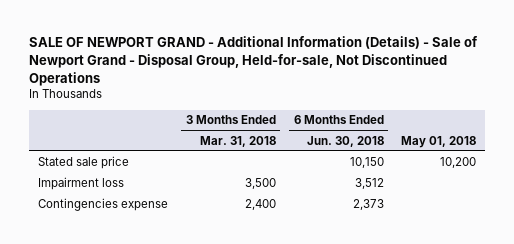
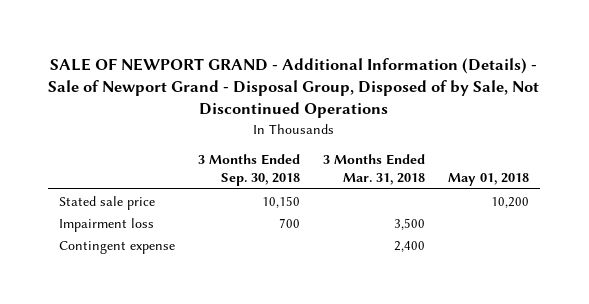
- SALE OF NEWPORT GRAND - Additional Information (Details) - Sale of Newport Grand - Disposal Group, Held-for-sale, Not Discontinued Operations
+ SALE OF NEWPORT GRAND - Additional Information (Details) - Sale of Newport Grand - Disposal Group, Disposed of by Sale, Not Discontinued Operations
- | 3 Months Ended Mar. 31, 2018 | 6 Months Ended Jun. 30, 2018 | May 01, 2018
+ | 3 Months Ended Sep. 30, 2018 | 3 Months Ended Mar. 31, 2018 | May 01, 2018
- Contingencies expense | 2,400 | 2,373 |
+ Contingent expense | | 2,400 |

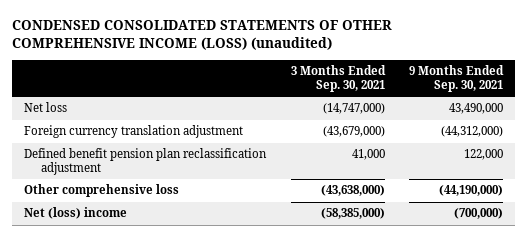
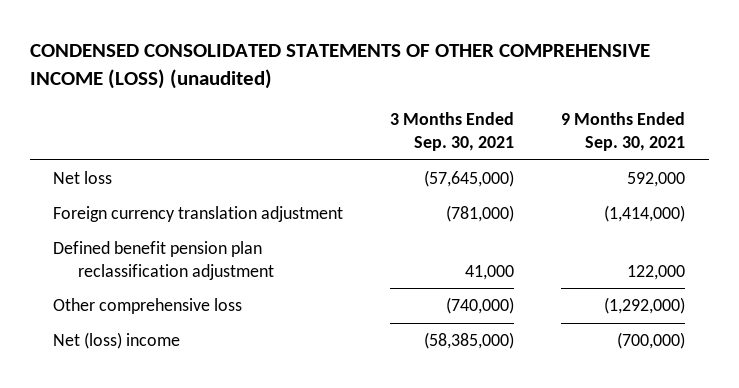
- Net loss | (14,747,000) | 43,490,000
- Foreign currency translation adjustment | (43,679,000) | (44,312,000)
+ Net loss | (57,645,000) | 592,000
+ Foreign currency translation adjustment | (781,000) | (1,414,000)
- Other comprehensive loss | (43,638,000) | (44,190,000)
+ Other comprehensive loss | (740,000) | (1,292,000)

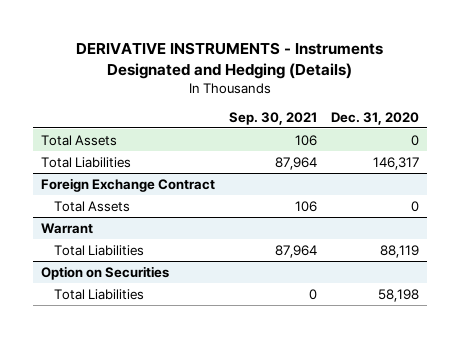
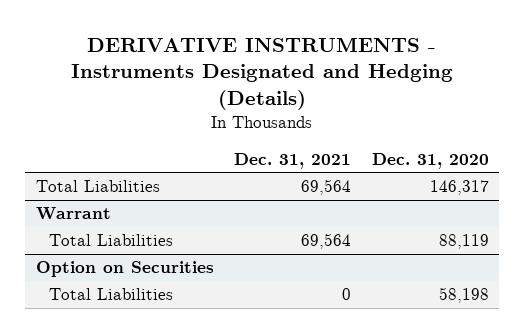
- | Sep. 30, 2021 | Dec. 31, 2020
+ | Dec. 31, 2021 | Dec. 31, 2020
- Total Assets | 106 | 0
- Foreign Exchange Contract
- Total Assets | 106 | 0

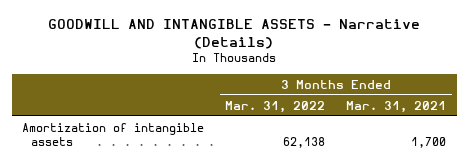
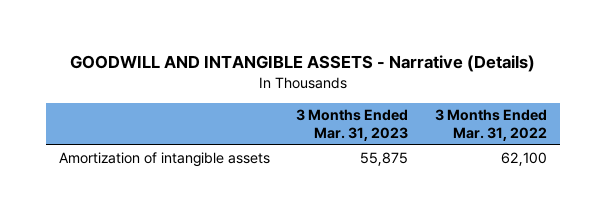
- | 3 Months Ended Mar. 31, 2022 | 3 Months Ended Mar. 31, 2021
+ | 3 Months Ended Mar. 31, 2023 | 3 Months Ended Mar. 31, 2022
- Amortization of intangible assets | 62,138 | 1,700
+ Amortization of intangible assets | 55,875 | 62,100

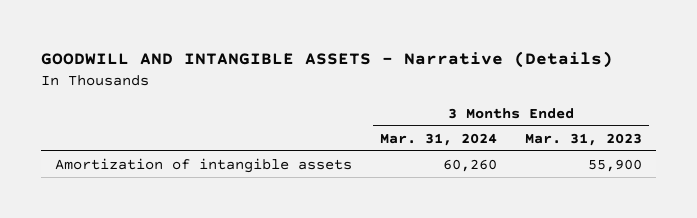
- | 3 Months Ended Mar. 31, 2023 | 3 Months Ended Mar. 31, 2022
+ | 3 Months Ended Mar. 31, 2024 | 3 Months Ended Mar. 31, 2023
- Amortization of intangible assets | 55,875 | 62,100
+ Amortization of intangible assets | 60,260 | 55,900

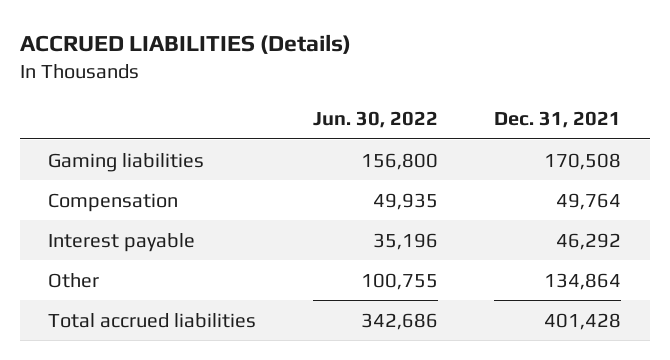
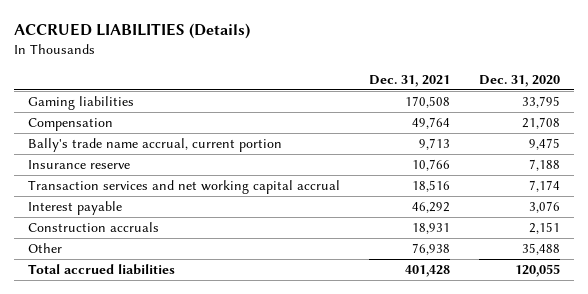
- | Jun. 30, 2022 | Dec. 31, 2021
+ | Dec. 31, 2021 | Dec. 31, 2020
+ Bally's trade name accrual, current portion | 9,713 | 9,475
+ Insurance reserve | 10,766 | 7,188
+ Transaction services and net working capital accrual | 18,516 | 7,174
- Other | 100,755 | 134,864
+ Construction accruals | 18,931 | 2,151
+ Other | 76,938 | 35,488

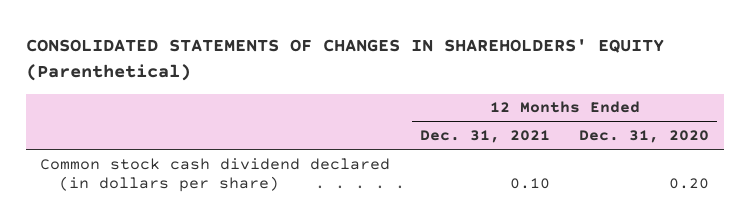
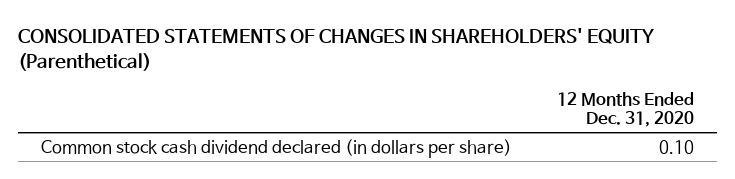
- | 12 Months Ended Dec. 31, 2021 | 12 Months Ended Dec. 31, 2020
+ | 12 Months Ended Dec. 31, 2020
- Common stock cash dividend declared (in dollars per share) | 0.10 | 0.20
+ Common stock cash dividend declared (in dollars per share) | 0.10

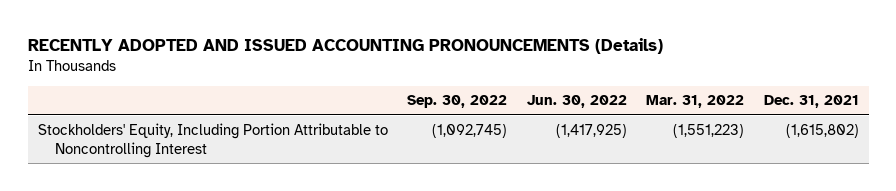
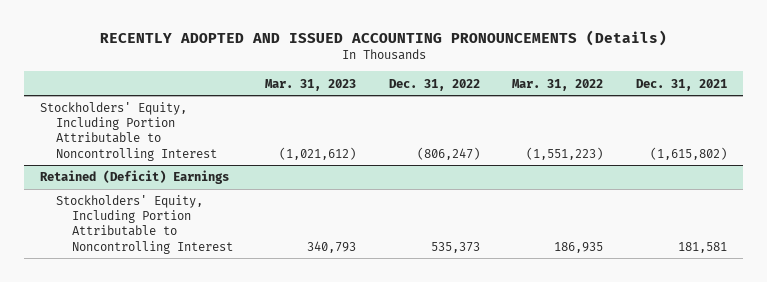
- | Sep. 30, 2022 | Jun. 30, 2022 | Mar. 31, 2022 | Dec. 31, 2021
+ | Mar. 31, 2023 | Dec. 31, 2022 | Mar. 31, 2022 | Dec. 31, 2021
+ Retained (Deficit) Earnings
+ Stockholders' Equity, Including Portion Attributable to Noncontrolling Interest | 340,793 | 535,373 | 186,935 | 181,581

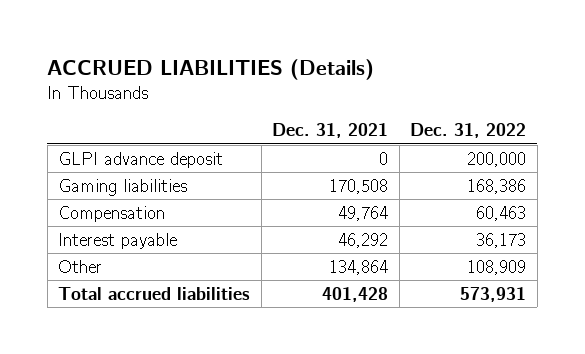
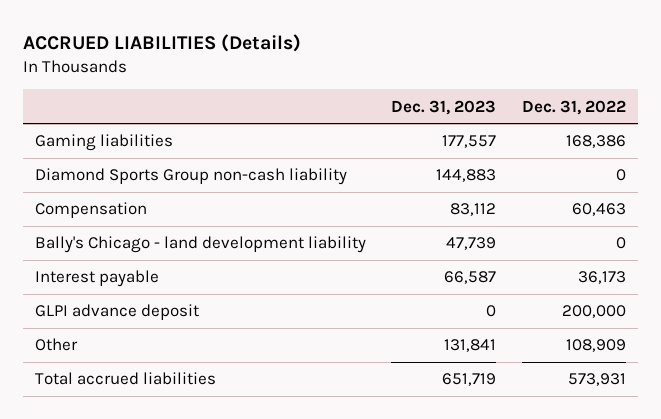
- | Dec. 31, 2021 | Dec. 31, 2022
+ | Dec. 31, 2023 | Dec. 31, 2022
+ Diamond Sports Group non-cash liability | 144,883 | 0
+ Bally's Chicago - land development liability | 47,739 | 0
moved down: GLPI advance deposit | 0 | 200,000

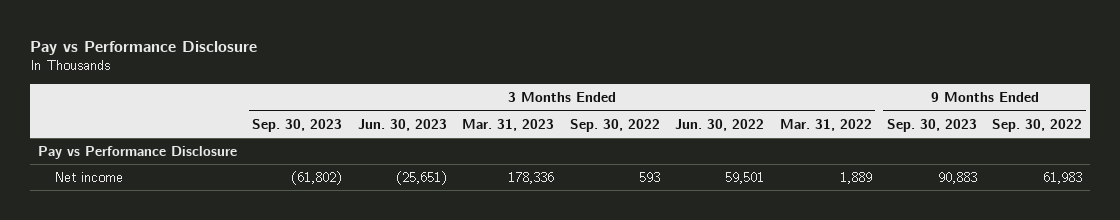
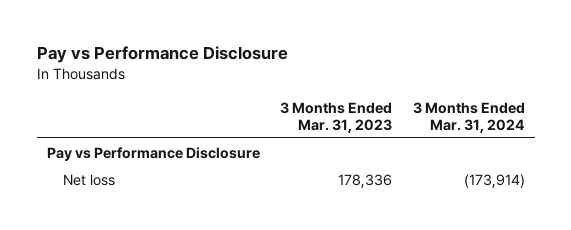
- | 3 Months Ended Sep. 30, 2023 | 3 Months Ended Jun. 30, 2023 | 3 Months Ended Mar. 31, 2023 | 3 Months Ended Sep. 30, 2022 | 3 Months Ended Jun. 30, 2022 | 3 Months Ended Mar. 31, 2022 | 9 Months Ended Sep. 30, 2023 | 9 Months Ended Sep. 30, 2022
+ | 3 Months Ended Mar. 31, 2023 | 3 Months Ended Mar. 31, 2024
- Net income | (61,802) | (25,651) | 178,336 | 593 | 59,501 | 1,889 | 90,883 | 61,983
+ Net loss | 178,336 | (173,914)

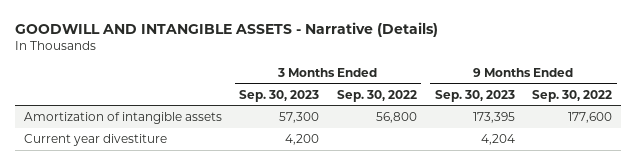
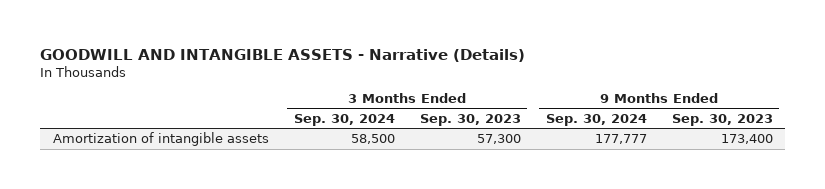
- | 3 Months Ended Sep. 30, 2023 | 3 Months Ended Sep. 30, 2022 | 9 Months Ended Sep. 30, 2023 | 9 Months Ended Sep. 30, 2022
+ | 3 Months Ended Sep. 30, 2024 | 3 Months Ended Sep. 30, 2023 | 9 Months Ended Sep. 30, 2024 | 9 Months Ended Sep. 30, 2023
- Amortization of intangible assets | 57,300 | 56,800 | 173,395 | 177,600
- Current year divestiture | 4,200 | | 4,204 |
+ Amortization of intangible assets | 58,500 | 57,300 | 177,777 | 173,400

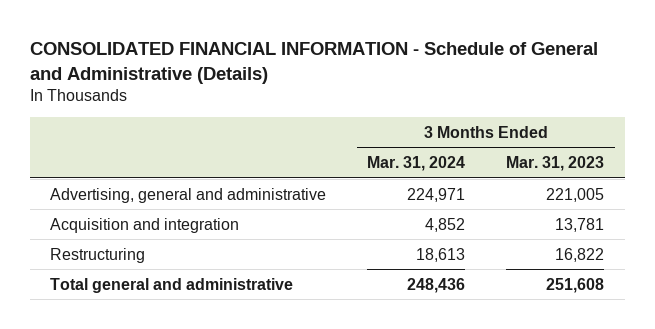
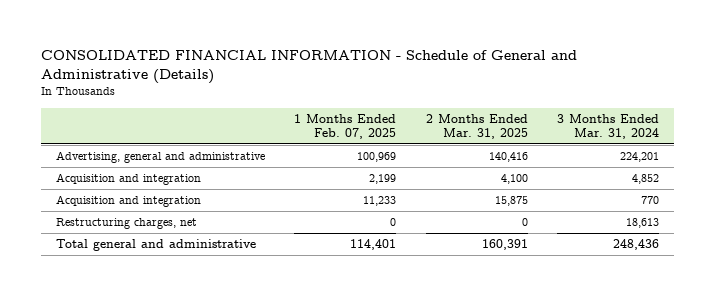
- | 3 Months Ended Mar. 31, 2024 | 3 Months Ended Mar. 31, 2023
+ | 1 Months Ended Feb. 07, 2025 | 2 Months Ended Mar. 31, 2025 | 3 Months Ended Mar. 31, 2024
- Advertising, general and administrative | 224,971 | 221,005
+ Advertising, general and administrative | 100,969 | 140,416 | 224,201
- Restructuring | 18,613 | 16,822
+ Acquisition and integration | 11,233 | 15,875 | 770
+ Restructuring charges, net | 0 | 0 | 18,613

